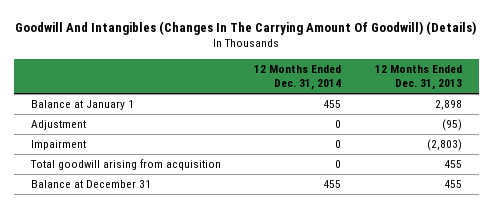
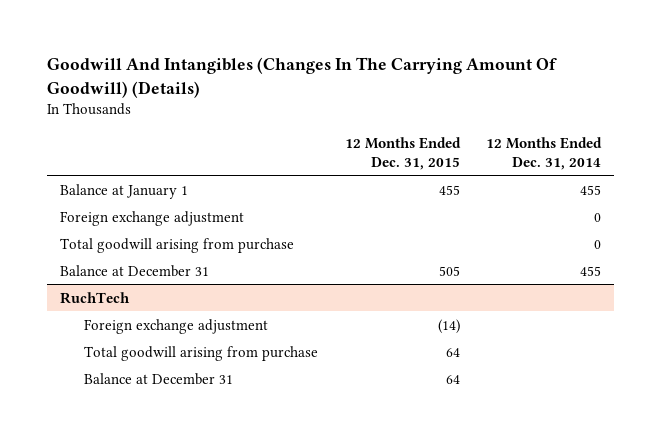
- | 12 Months Ended Dec. 31, 2014 | 12 Months Ended Dec. 31, 2013
+ | 12 Months Ended Dec. 31, 2015 | 12 Months Ended Dec. 31, 2014
- Adjustment | 0 | (95)
- Impairment | 0 | (2,803)
- Total goodwill arising from acquisition | 0 | 455
+ Foreign exchange adjustment | | 0
+ Total goodwill arising from purchase | | 0
+ RuchTech
+ Foreign exchange adjustment | (14) |
+ Total goodwill arising from purchase | 64 |
+ Balance at December 31 | 64 |

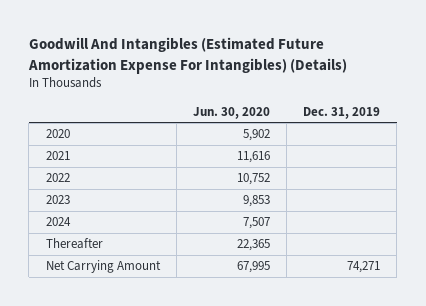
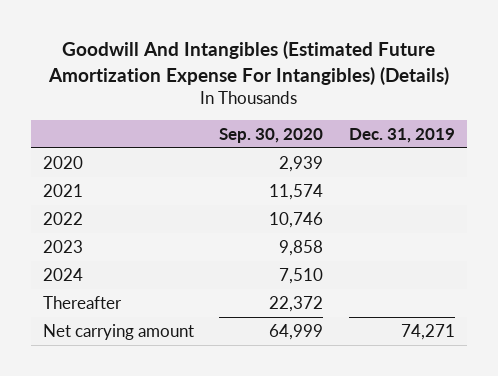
- | Jun. 30, 2020 | Dec. 31, 2019
+ | Sep. 30, 2020 | Dec. 31, 2019
- Net Carrying Amount | 67,995 | 74,271
+ Net carrying amount | 64,999 | 74,271

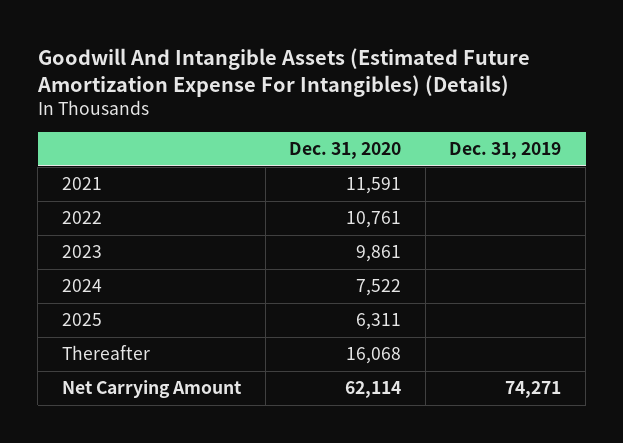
- Goodwill And Intangibles (Estimated Future Amortization Expense For Intangibles) (Details)
+ Goodwill And Intangible Assets (Estimated Future Amortization Expense For Intangibles) (Details)
- | Sep. 30, 2020 | Dec. 31, 2019
+ | Dec. 31, 2020 | Dec. 31, 2019
- 2020 | 2,939 |
+ 2025 | 6,311 |
- Net carrying amount | 64,999 | 74,271
+ Net Carrying Amount | 62,114 | 74,271

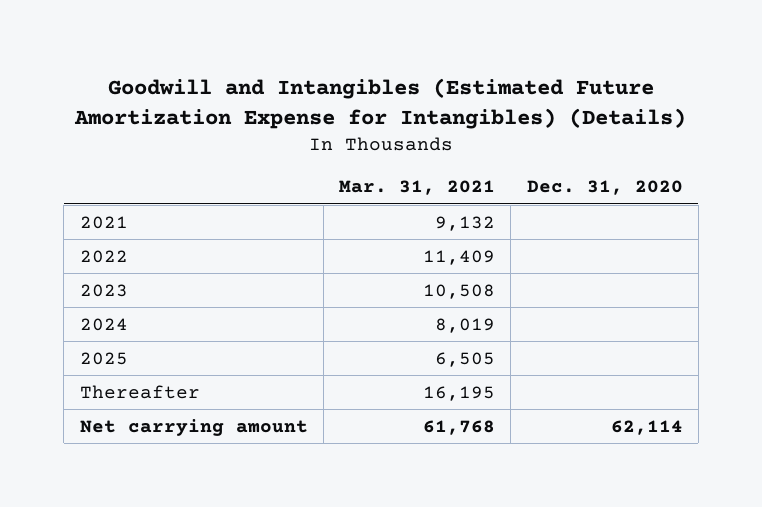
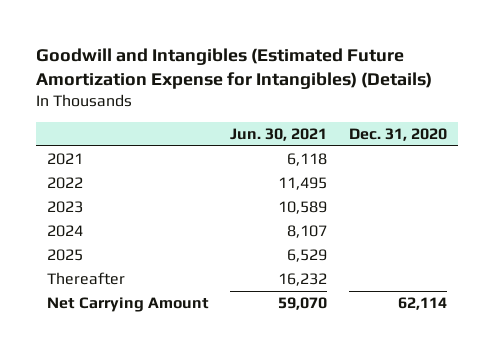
- | Mar. 31, 2021 | Dec. 31, 2020
+ | Jun. 30, 2021 | Dec. 31, 2020
- Net carrying amount | 61,768 | 62,114
+ Net Carrying Amount | 59,070 | 62,114

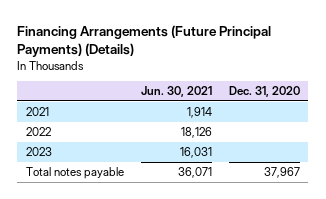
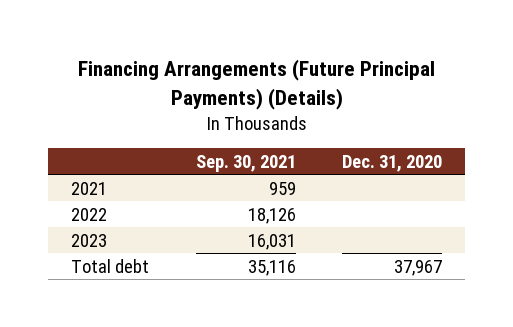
- | Jun. 30, 2021 | Dec. 31, 2020
+ | Sep. 30, 2021 | Dec. 31, 2020
- Total notes payable | 36,071 | 37,967
+ Total debt | 35,116 | 37,967

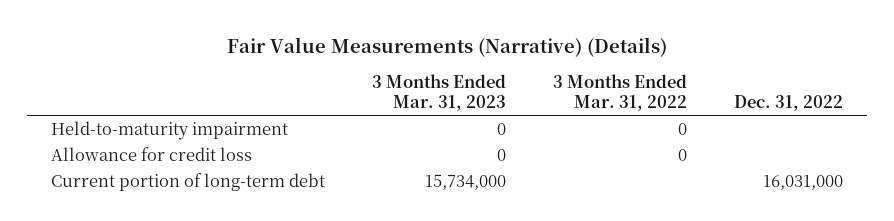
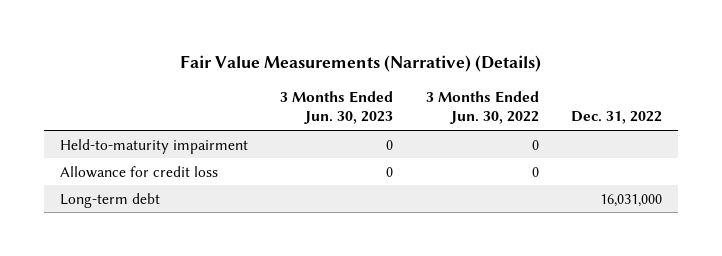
- | 3 Months Ended Mar. 31, 2023 | 3 Months Ended Mar. 31, 2022 | Dec. 31, 2022
+ | 3 Months Ended Jun. 30, 2023 | 3 Months Ended Jun. 30, 2022 | Dec. 31, 2022
- Current portion of long-term debt | 15,734,000 | | 16,031,000
+ Long-term debt | | | 16,031,000

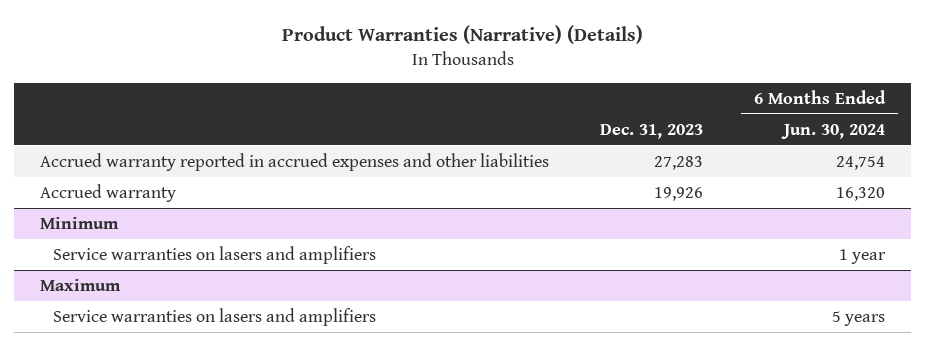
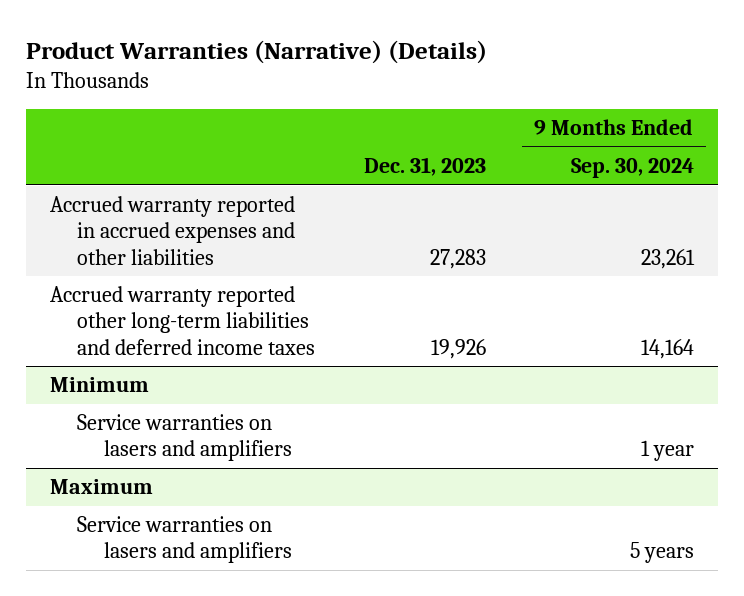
- | Dec. 31, 2023 | 6 Months Ended Jun. 30, 2024
+ | Dec. 31, 2023 | 9 Months Ended Sep. 30, 2024
- Accrued warranty | 19,926 | 16,320
+ Accrued warranty reported other long-term liabilities and deferred income taxes | 19,926 | 14,164

